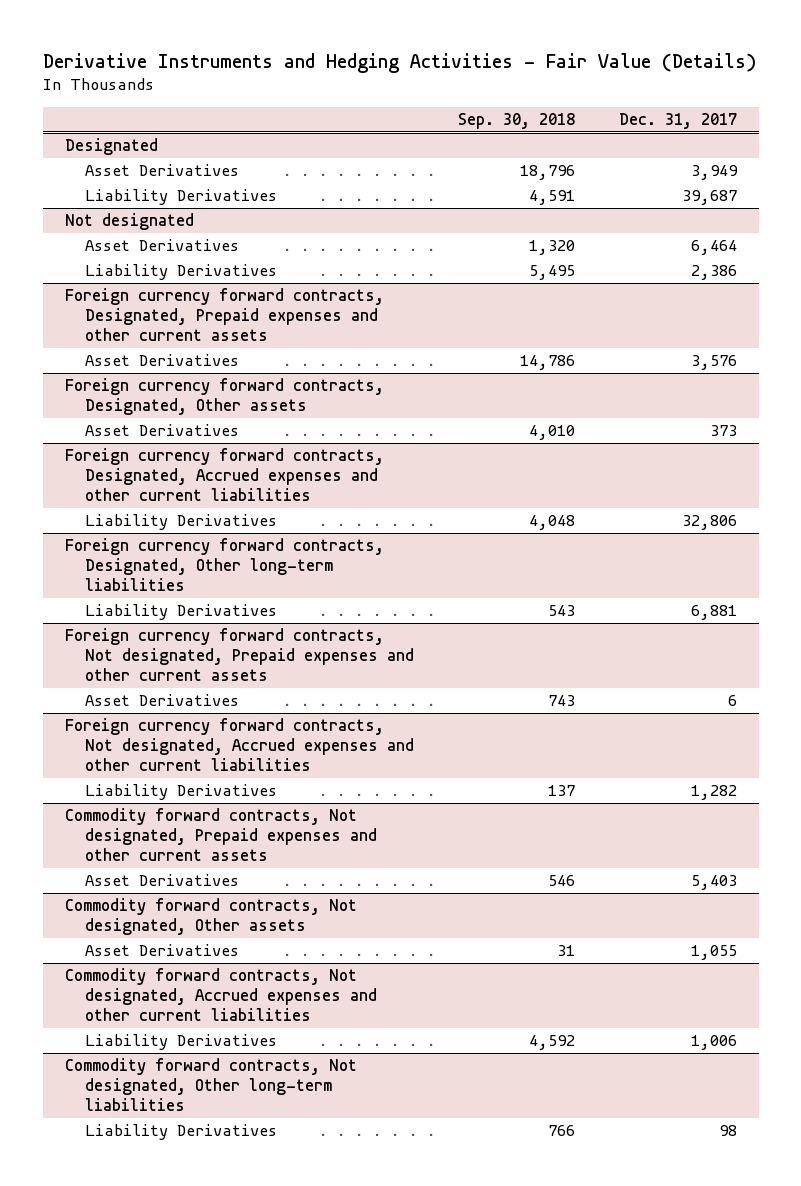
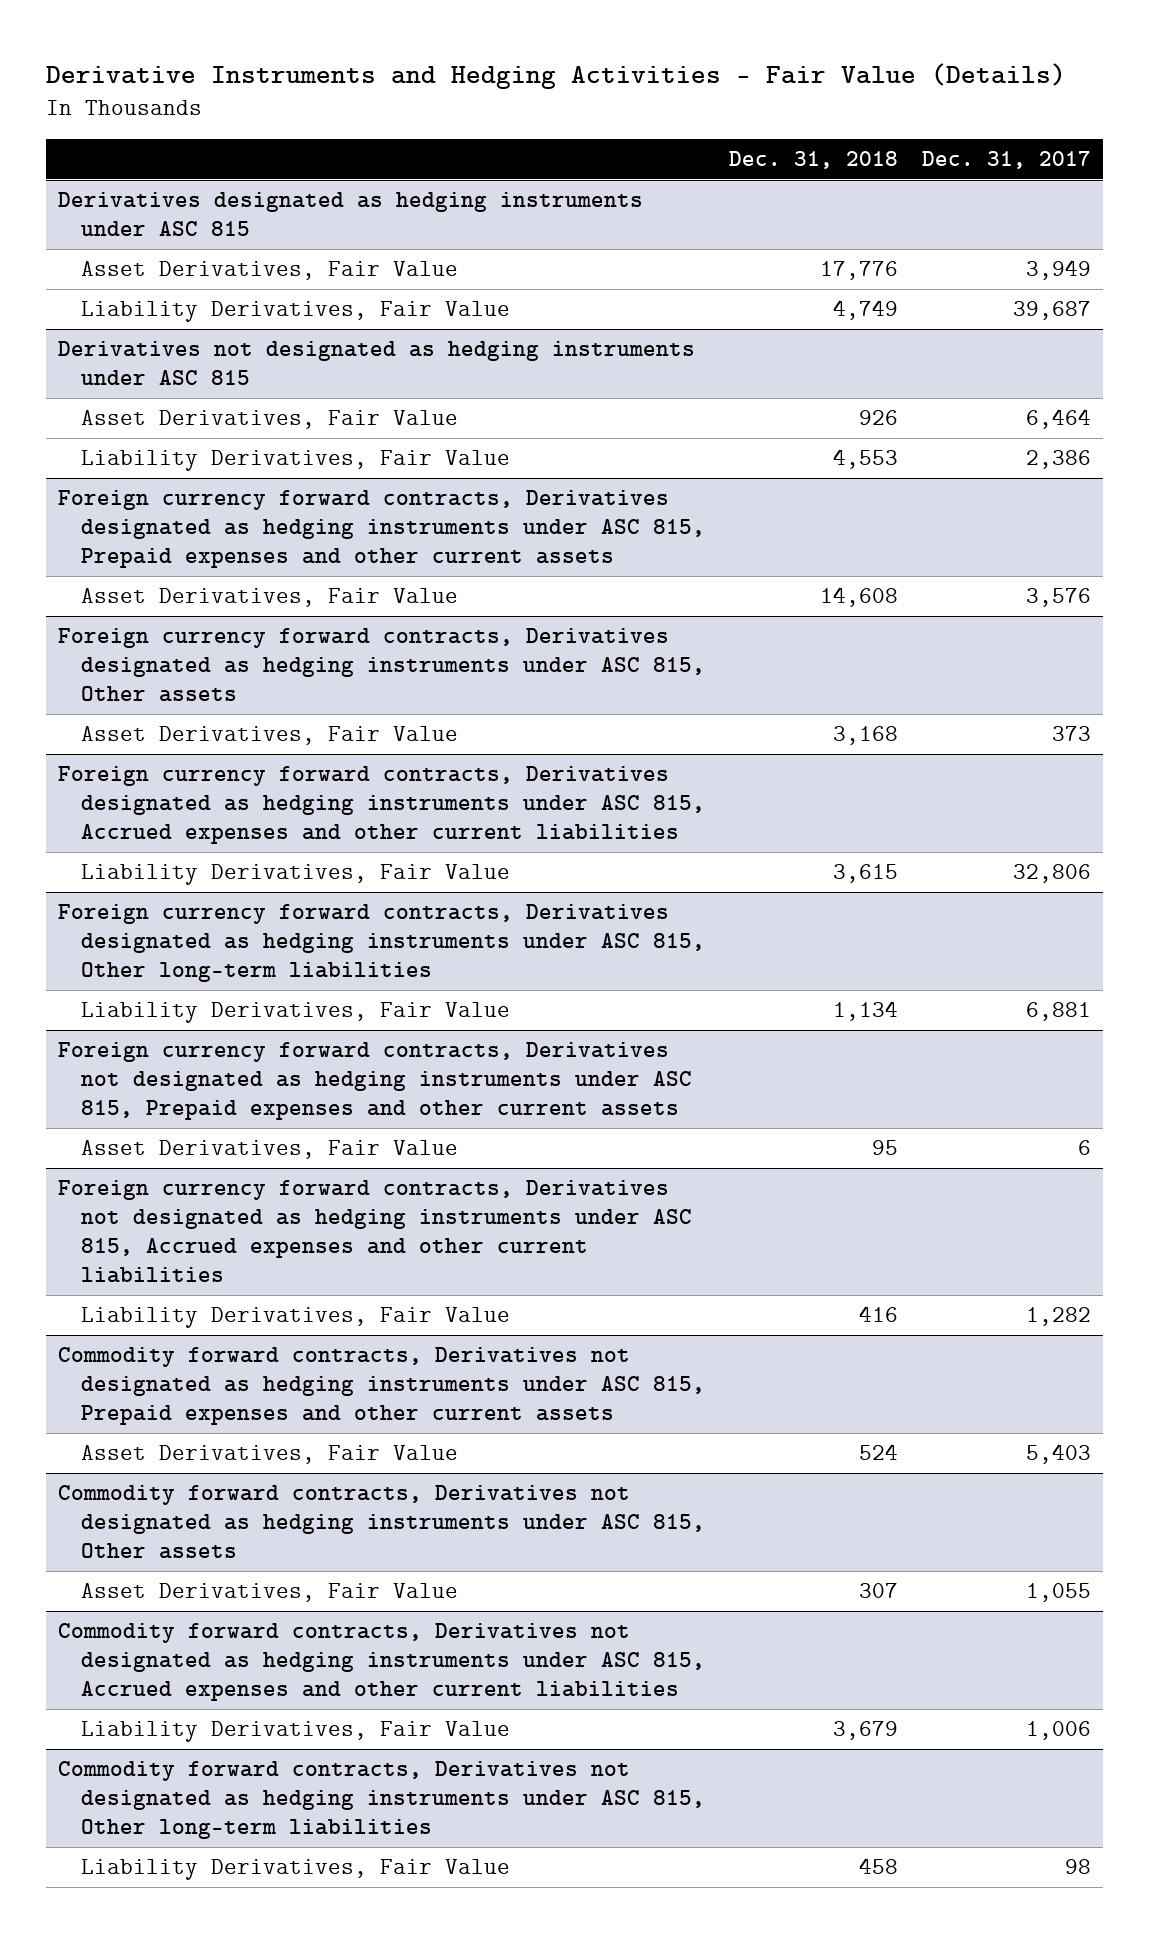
- | Sep. 30, 2018 | Dec. 31, 2017
+ | Dec. 31, 2018 | Dec. 31, 2017
- Designated
- Asset Derivatives | 18,796 | 3,949
- Liability Derivatives | 4,591 | 39,687
- Not designated
- Asset Derivatives | 1,320 | 6,464
- Liability Derivatives | 5,495 | 2,386
- Foreign currency forward contracts, Designated, Prepaid expenses and other current assets
- Asset Derivatives | 14,786 | 3,576
- Foreign currency forward contracts, Designated, Other assets
- Asset Derivatives | 4,010 | 373
- Foreign currency forward contracts, Designated, Accrued expenses and other current liabilities
- Liability Derivatives | 4,048 | 32,806
- Foreign currency forward contracts, Designated, Other long-term liabilities
- Liability Derivatives | 543 | 6,881
- Foreign currency forward contracts, Not designated, Prepaid expenses and other current assets
- Asset Derivatives | 743 | 6
- Foreign currency forward contracts, Not designated, Accrued expenses and other current liabilities
- Liability Derivatives | 137 | 1,282
- Commodity forward contracts, Not designated, Prepaid expenses and other current assets
- Asset Derivatives | 546 | 5,403
- Commodity forward contracts, Not designated, Other assets
- Asset Derivatives | 31 | 1,055
- Commodity forward contracts, Not designated, Accrued expenses and other current liabilities
- Liability Derivatives | 4,592 | 1,006
- Commodity forward contracts, Not designated, Other long-term liabilities
- Liability Derivatives | 766 | 98
+ Derivatives designated as hedging instruments under ASC 815
+ Asset Derivatives, Fair Value | 17,776 | 3,949
+ Liability Derivatives, Fair Value | 4,749 | 39,687
+ Derivatives not designated as hedging instruments under ASC 815
+ Asset Derivatives, Fair Value | 926 | 6,464
+ Liability Derivatives, Fair Value | 4,553 | 2,386
+ Foreign currency forward contracts, Derivatives designated as hedging instruments under ASC 815, Prepaid expenses and other current assets
+ Asset Derivatives, Fair Value | 14,608 | 3,576
+ Foreign currency forward contracts, Derivatives designated as hedging instruments under ASC 815, Other assets
+ Asset Derivatives, Fair Value | 3,168 | 373
+ Foreign currency forward contracts, Derivatives designated as hedging instruments under ASC 815, Accrued expenses and other current liabilities
+ Liability Derivatives, Fair Value | 3,615 | 32,806
+ Foreign currency forward contracts, Derivatives designated as hedging instruments under ASC 815, Other long-term liabilities
+ Liability Derivatives, Fair Value | 1,134 | 6,881
+ Foreign currency forward contracts, Derivatives not designated as hedging instruments under ASC 815, Prepaid expenses and other current assets
+ Asset Derivatives, Fair Value | 95 | 6
+ Foreign currency forward contracts, Derivatives not designated as hedging instruments under ASC 815, Accrued expenses and other current liabilities
+ Liability Derivatives, Fair Value | 416 | 1,282
+ Commodity forward contracts, Derivatives not designated as hedging instruments under ASC 815, Prepaid expenses and other current assets
+ Asset Derivatives, Fair Value | 524 | 5,403
+ Commodity forward contracts, Derivatives not designated as hedging instruments under ASC 815, Other assets
+ Asset Derivatives, Fair Value | 307 | 1,055
+ Commodity forward contracts, Derivatives not designated as hedging instruments under ASC 815, Accrued expenses and other current liabilities
+ Liability Derivatives, Fair Value | 3,679 | 1,006
+ Commodity forward contracts, Derivatives not designated as hedging instruments under ASC 815, Other long-term liabilities
+ Liability Derivatives, Fair Value | 458 | 98

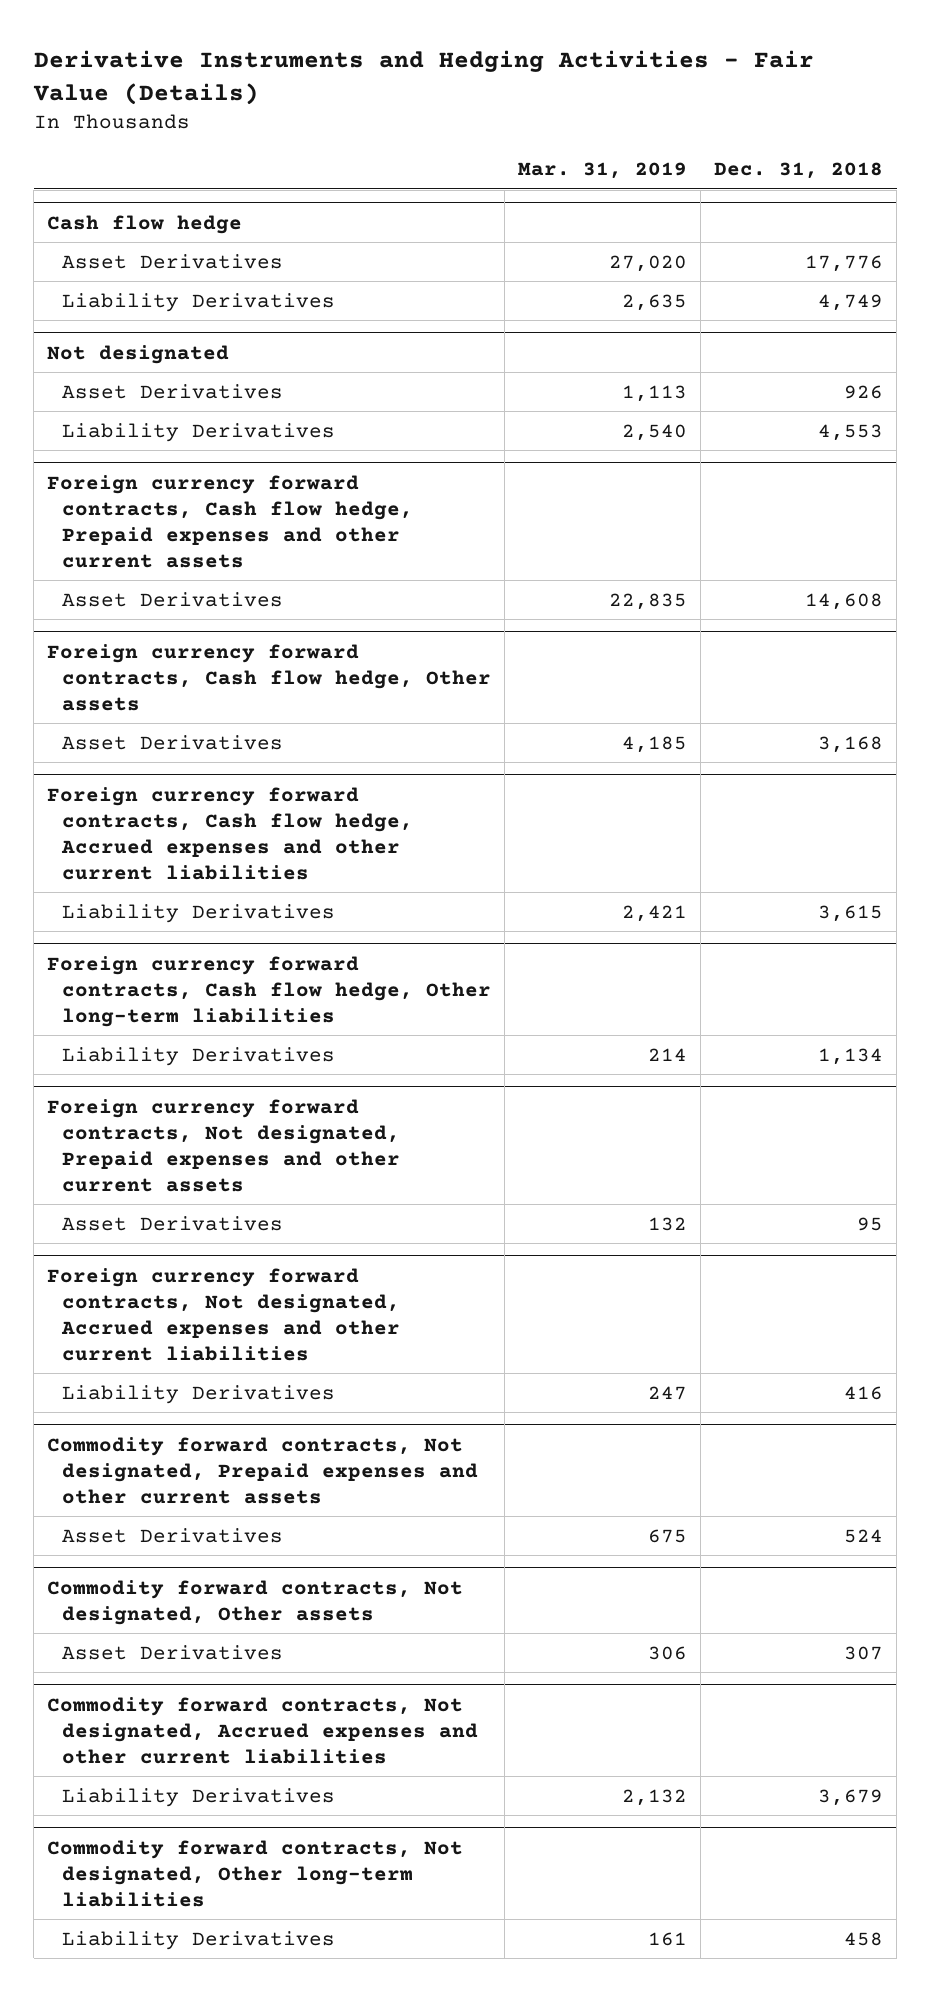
- | Dec. 31, 2018 | Dec. 31, 2017
+ | Mar. 31, 2019 | Dec. 31, 2018
- Derivatives designated as hedging instruments under ASC 815
- Asset Derivatives, Fair Value | 17,776 | 3,949
- Liability Derivatives, Fair Value | 4,749 | 39,687
- Derivatives not designated as hedging instruments under ASC 815
- Asset Derivatives, Fair Value | 926 | 6,464
- Liability Derivatives, Fair Value | 4,553 | 2,386
- Foreign currency forward contracts, Derivatives designated as hedging instruments under ASC 815, Prepaid expenses and other current assets
- Asset Derivatives, Fair Value | 14,608 | 3,576
- Foreign currency forward contracts, Derivatives designated as hedging instruments under ASC 815, Other assets
- Asset Derivatives, Fair Value | 3,168 | 373
- Foreign currency forward contracts, Derivatives designated as hedging instruments under ASC 815, Accrued expenses and other current liabilities
- Liability Derivatives, Fair Value | 3,615 | 32,806
- Foreign currency forward contracts, Derivatives designated as hedging instruments under ASC 815, Other long-term liabilities
- Liability Derivatives, Fair Value | 1,134 | 6,881
- Foreign currency forward contracts, Derivatives not designated as hedging instruments under ASC 815, Prepaid expenses and other current assets
- Asset Derivatives, Fair Value | 95 | 6
- Foreign currency forward contracts, Derivatives not designated as hedging instruments under ASC 815, Accrued expenses and other current liabilities
- Liability Derivatives, Fair Value | 416 | 1,282
- Commodity forward contracts, Derivatives not designated as hedging instruments under ASC 815, Prepaid expenses and other current assets
- Asset Derivatives, Fair Value | 524 | 5,403
- Commodity forward contracts, Derivatives not designated as hedging instruments under ASC 815, Other assets
- Asset Derivatives, Fair Value | 307 | 1,055
- Commodity forward contracts, Derivatives not designated as hedging instruments under ASC 815, Accrued expenses and other current liabilities
- Liability Derivatives, Fair Value | 3,679 | 1,006
- Commodity forward contracts, Derivatives not designated as hedging instruments under ASC 815, Other long-term liabilities
- Liability Derivatives, Fair Value | 458 | 98
+ Cash flow hedge
+ Asset Derivatives | 27,020 | 17,776
+ Liability Derivatives | 2,635 | 4,749
+ Not designated
+ Asset Derivatives | 1,113 | 926
+ Liability Derivatives | 2,540 | 4,553
+ Foreign currency forward contracts, Cash flow hedge, Prepaid expenses and other current assets
+ Asset Derivatives | 22,835 | 14,608
+ Foreign currency forward contracts, Cash flow hedge, Other assets
+ Asset Derivatives | 4,185 | 3,168
+ Foreign currency forward contracts, Cash flow hedge, Accrued expenses and other current liabilities
+ Liability Derivatives | 2,421 | 3,615
+ Foreign currency forward contracts, Cash flow hedge, Other long-term liabilities
+ Liability Derivatives | 214 | 1,134
+ Foreign currency forward contracts, Not designated, Prepaid expenses and other current assets
+ Asset Derivatives | 132 | 95
+ Foreign currency forward contracts, Not designated, Accrued expenses and other current liabilities
+ Liability Derivatives | 247 | 416
+ Commodity forward contracts, Not designated, Prepaid expenses and other current assets
+ Asset Derivatives | 675 | 524
+ Commodity forward contracts, Not designated, Other assets
+ Asset Derivatives | 306 | 307
+ Commodity forward contracts, Not designated, Accrued expenses and other current liabilities
+ Liability Derivatives | 2,132 | 3,679
+ Commodity forward contracts, Not designated, Other long-term liabilities
+ Liability Derivatives | 161 | 458

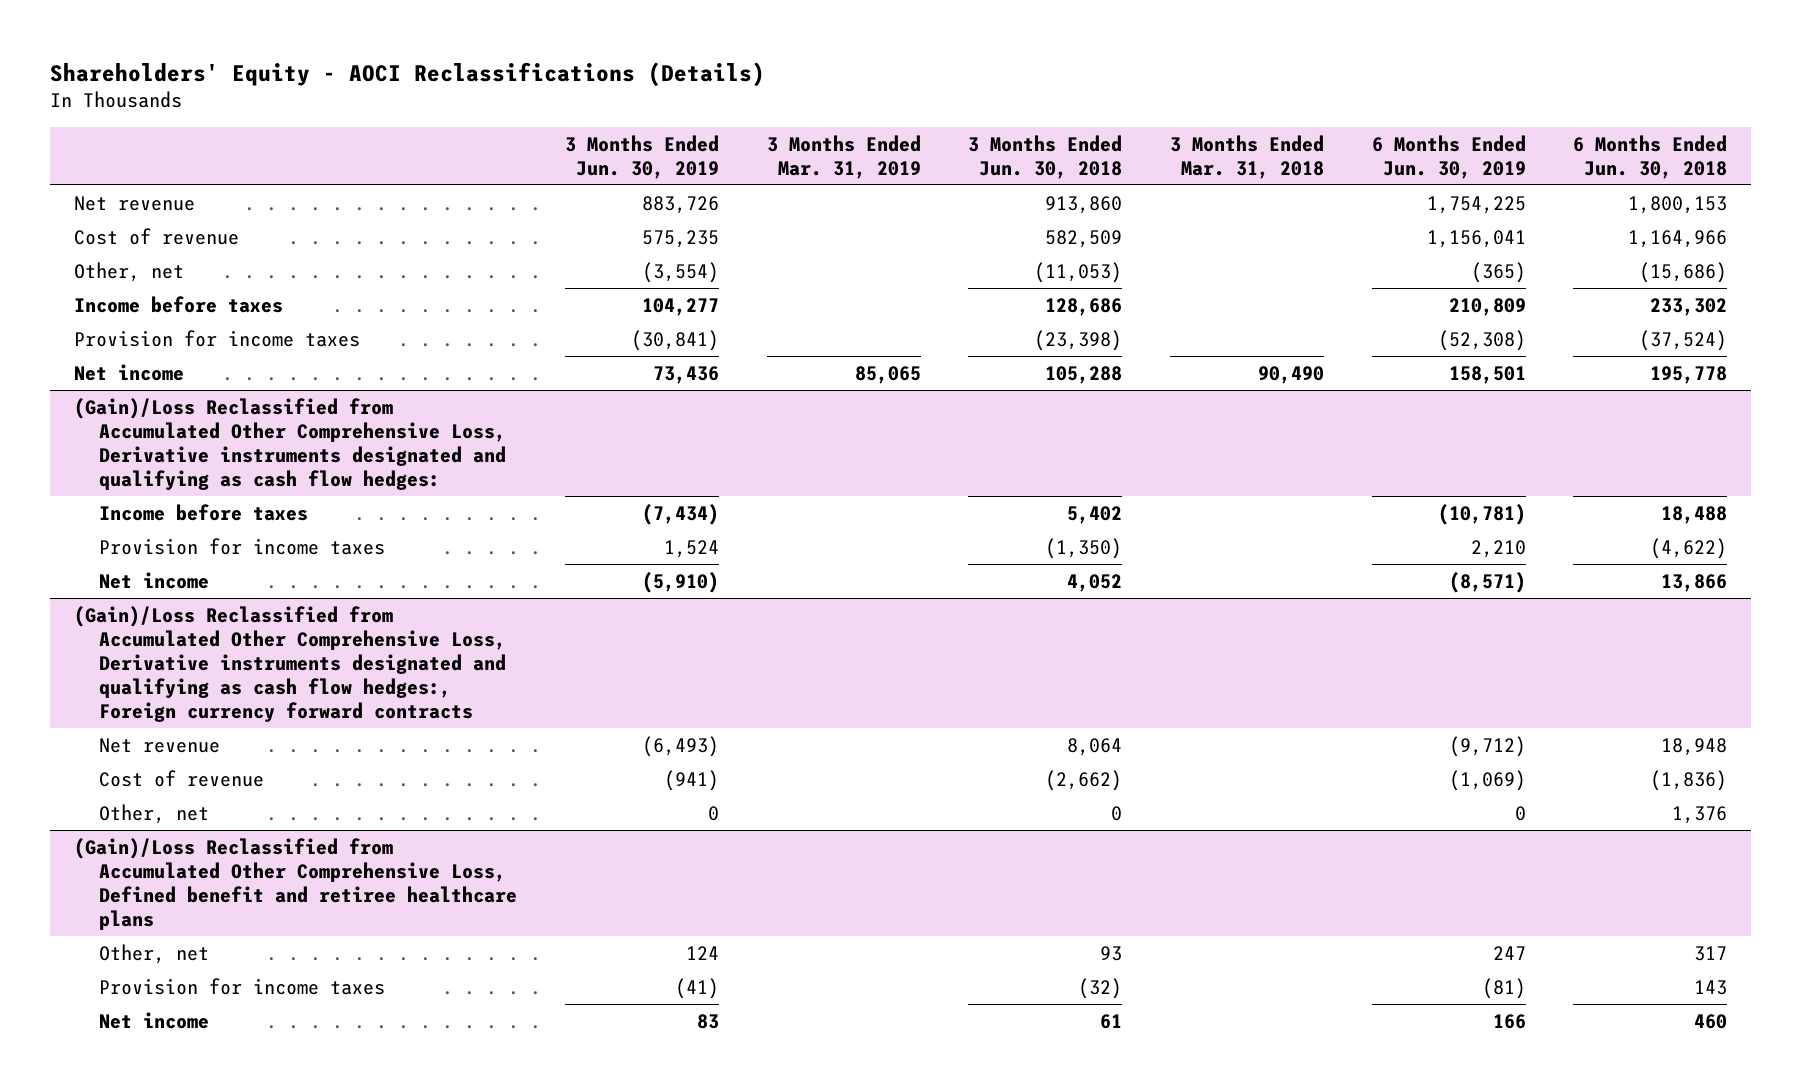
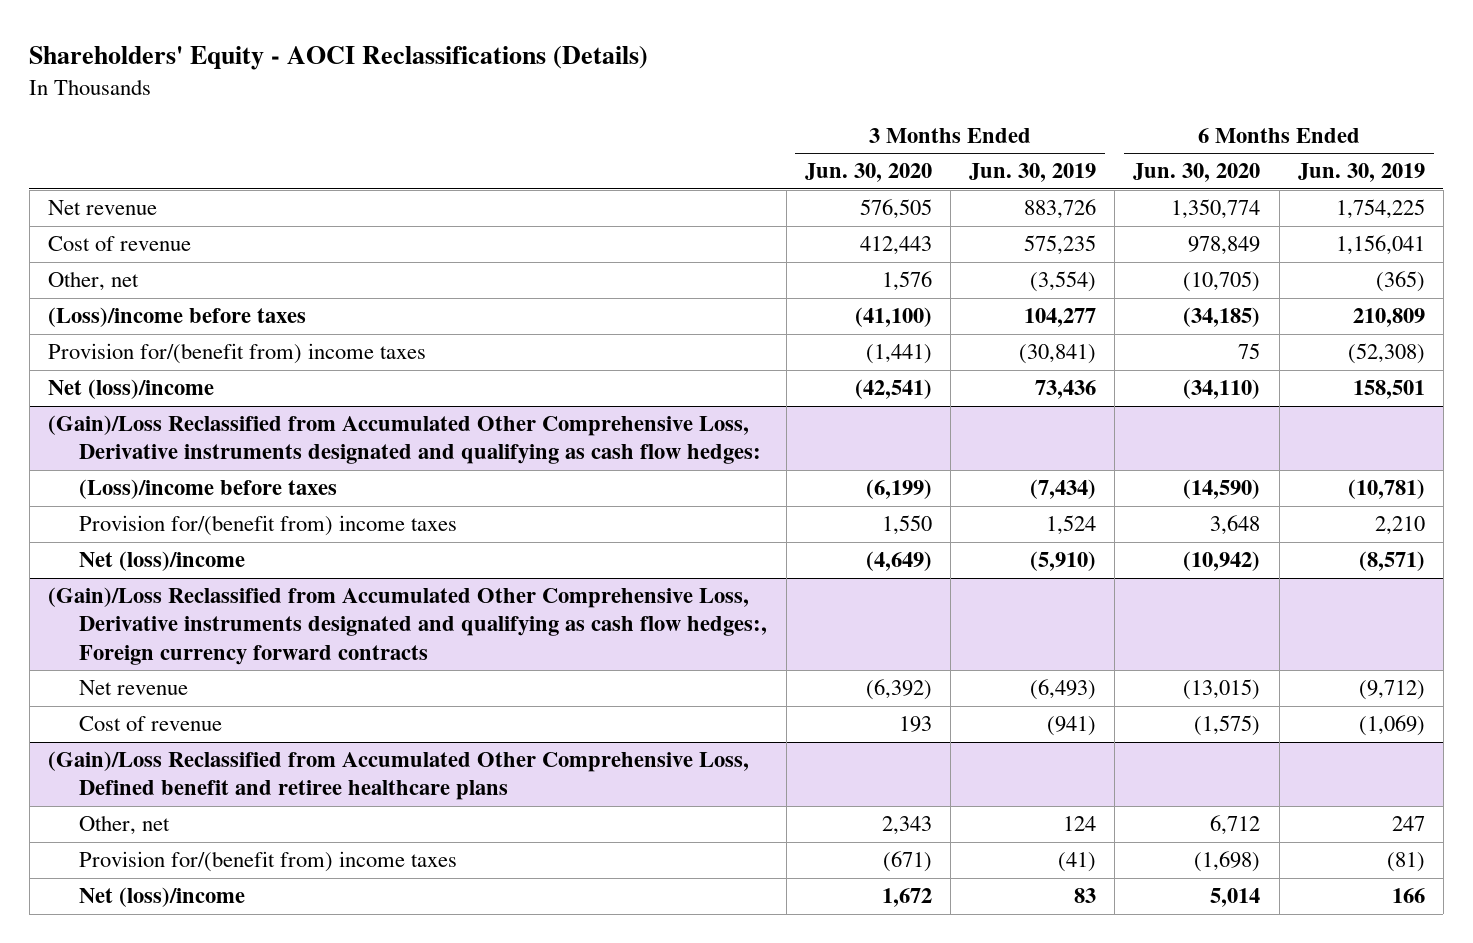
- | 3 Months Ended Jun. 30, 2019 | 3 Months Ended Mar. 31, 2019 | 3 Months Ended Jun. 30, 2018 | 3 Months Ended Mar. 31, 2018 | 6 Months Ended Jun. 30, 2019 | 6 Months Ended Jun. 30, 2018
+ | 3 Months Ended Jun. 30, 2020 | 3 Months Ended Jun. 30, 2019 | 6 Months Ended Jun. 30, 2020 | 6 Months Ended Jun. 30, 2019
- Income before taxes | 104,277 | | 128,686 | | 210,809 | 233,302
- Provision for income taxes | (30,841) | | (23,398) | | (52,308) | (37,524)
- Net income | 73,436 | 85,065 | 105,288 | 90,490 | 158,501 | 195,778
+ (Loss)/income before taxes | (41,100) | 104,277 | (34,185) | 210,809
+ Provision for/(benefit from) income taxes | (1,441) | (30,841) | 75 | (52,308)
+ Net (loss)/income | (42,541) | 73,436 | (34,110) | 158,501
@ (Gain)/Loss Reclassified from Accumulated Other Comprehensive Loss, Derivative instruments designated and qualifying as cash flow hedges:
- Income before taxes | (7,434) | | 5,402 | | (10,781) | 18,488
- Provision for income taxes | 1,524 | | (1,350) | | 2,210 | (4,622)
- Net income | (5,910) | | 4,052 | | (8,571) | 13,866
+ (Loss)/income before taxes | (6,199) | (7,434) | (14,590) | (10,781)
+ Provision for/(benefit from) income taxes | 1,550 | 1,524 | 3,648 | 2,210
+ Net (loss)/income | (4,649) | (5,910) | (10,942) | (8,571)
@ (Gain)/Loss Reclassified from Accumulated Other Comprehensive Loss, Derivative instruments designated and qualifying as cash flow hedges:, Foreign currency forward contracts
- Other, net | 0 | | 0 | | 0 | 1,376
@ (Gain)/Loss Reclassified from Accumulated Other Comprehensive Loss, Defined benefit and retiree healthcare plans
- Provision for income taxes | (41) | | (32) | | (81) | 143
- Net income | 83 | | 61 | | 166 | 460
+ Provision for/(benefit from) income taxes | (671) | (41) | (1,698) | (81)
+ Net (loss)/income | 1,672 | 83 | 5,014 | 166

